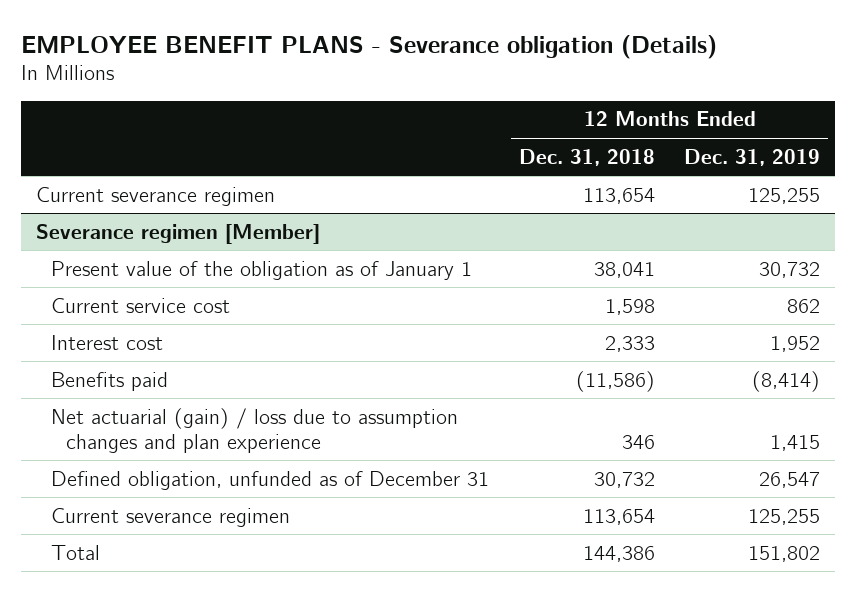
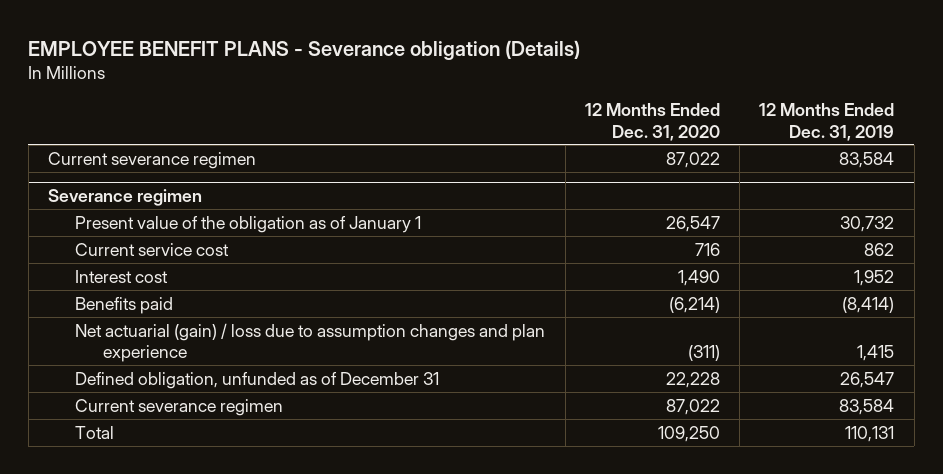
- | 12 Months Ended Dec. 31, 2018 | 12 Months Ended Dec. 31, 2019
+ | 12 Months Ended Dec. 31, 2020 | 12 Months Ended Dec. 31, 2019
- Current severance regimen | 113,654 | 125,255
- Severance regimen [Member]
+ Current severance regimen | 87,022 | 83,584
+ Severance regimen
- Current severance regimen | 113,654 | 125,255
- Total | 144,386 | 151,802
+ Current severance regimen | 87,022 | 83,584
+ Total | 109,250 | 110,131

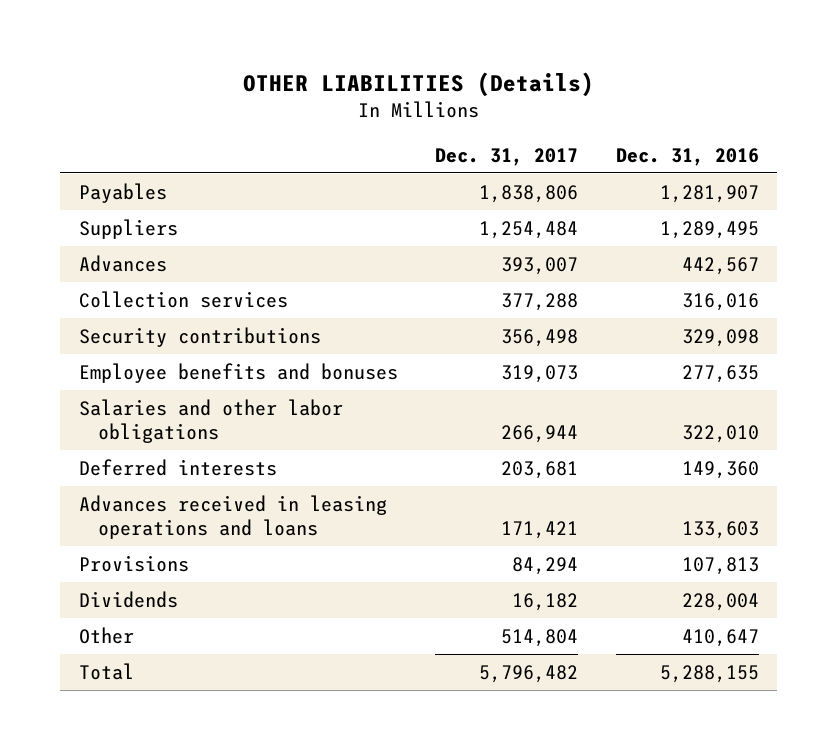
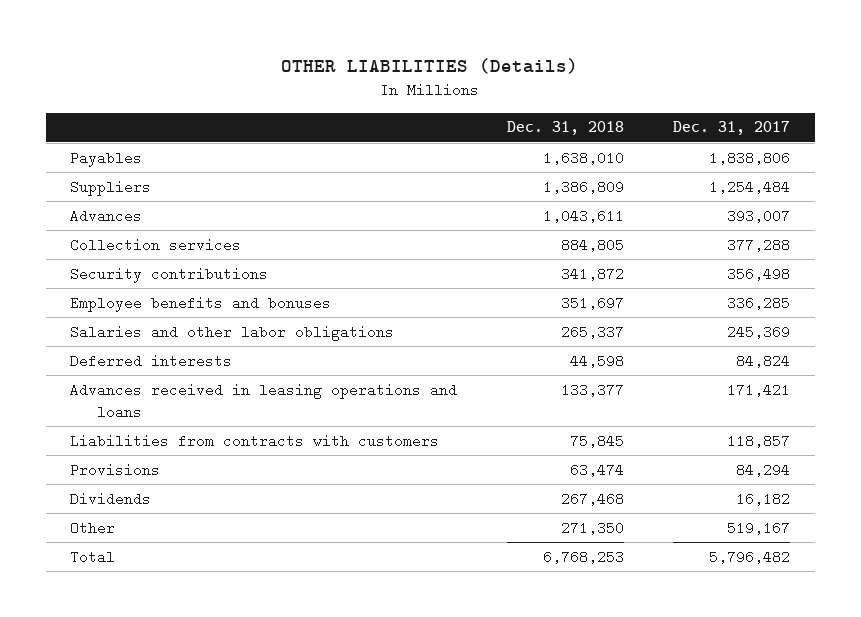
- | Dec. 31, 2017 | Dec. 31, 2016
+ | Dec. 31, 2018 | Dec. 31, 2017
- Employee benefits and bonuses | 319,073 | 277,635
- Salaries and other labor obligations | 266,944 | 322,010
- Deferred interests | 203,681 | 149,360
+ Employee benefits and bonuses | 351,697 | 336,285
+ Salaries and other labor obligations | 265,337 | 245,369
+ Deferred interests | 44,598 | 84,824
+ Liabilities from contracts with customers | 75,845 | 118,857
- Other | 514,804 | 410,647
+ Other | 271,350 | 519,167

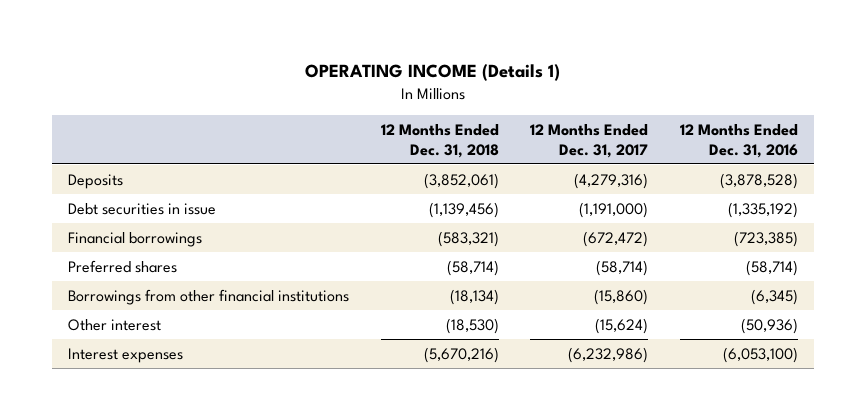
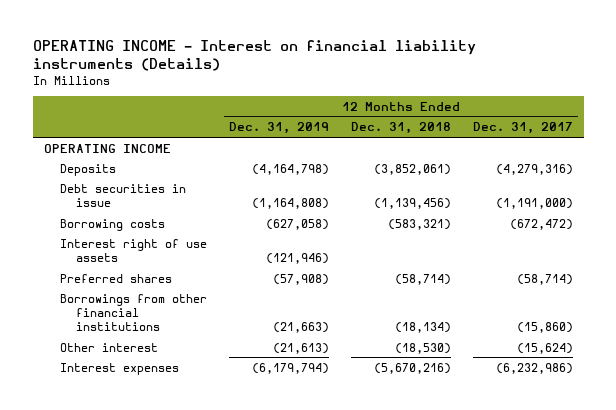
- OPERATING INCOME (Details 1)
+ OPERATING INCOME - Interest on financial liability instruments (Details)
- | 12 Months Ended Dec. 31, 2018 | 12 Months Ended Dec. 31, 2017 | 12 Months Ended Dec. 31, 2016
+ | 12 Months Ended Dec. 31, 2019 | 12 Months Ended Dec. 31, 2018 | 12 Months Ended Dec. 31, 2017
+ OPERATING INCOME
- Financial borrowings | (583,321) | (672,472) | (723,385)
+ Borrowing costs | (627,058) | (583,321) | (672,472)
+ Interest right of use assets | (121,946) | |

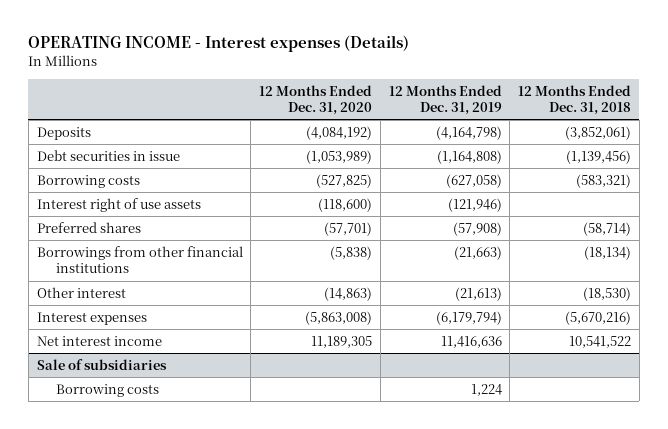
- OPERATING INCOME - Interest on financial liability instruments (Details)
+ OPERATING INCOME - Interest expenses (Details)
- | 12 Months Ended Dec. 31, 2019 | 12 Months Ended Dec. 31, 2018 | 12 Months Ended Dec. 31, 2017
+ | 12 Months Ended Dec. 31, 2020 | 12 Months Ended Dec. 31, 2019 | 12 Months Ended Dec. 31, 2018
- OPERATING INCOME
+ Net interest income | 11,189,305 | 11,416,636 | 10,541,522
+ Sale of subsidiaries
+ Borrowing costs | | 1,224 |

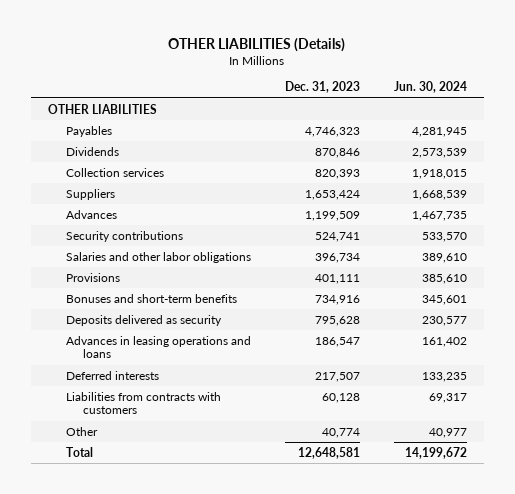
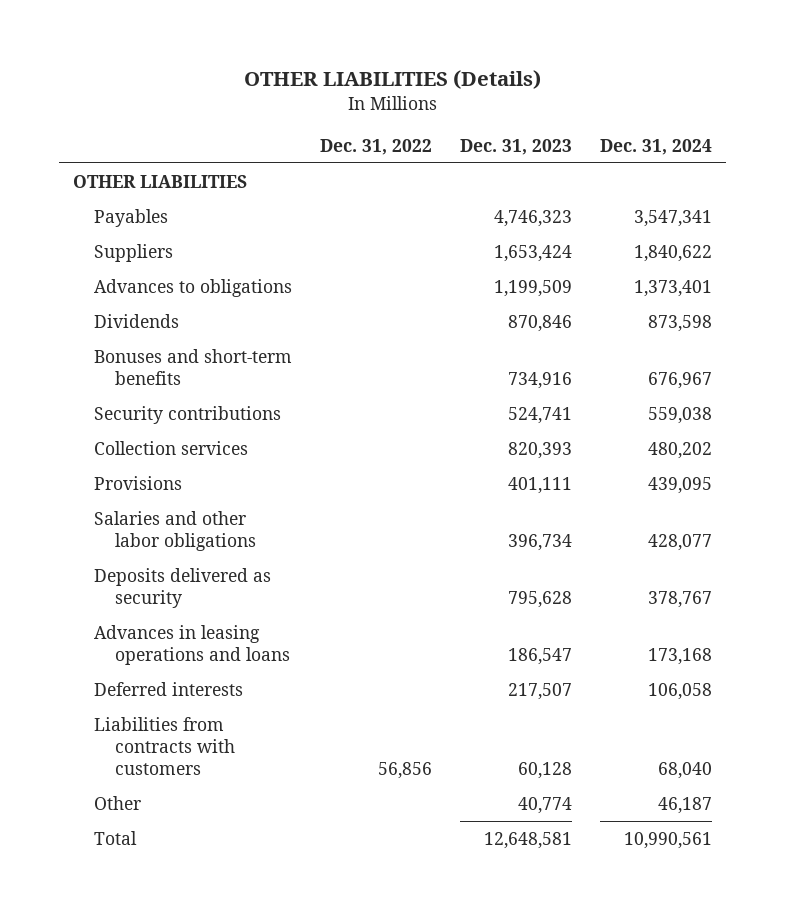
- | Dec. 31, 2023 | Jun. 30, 2024
+ | Dec. 31, 2022 | Dec. 31, 2023 | Dec. 31, 2024
- Advances | 1,199,509 | 1,467,735
+ Advances to obligations | | 1,199,509 | 1,373,401
moved down: Dividends | | 870,846 | 873,598
moved up: Bonuses and short-term benefits | | 734,916 | 676,967
moved down: Collection services | | 820,393 | 480,202
moved down: Salaries and other labor obligations | | 396,734 | 428,077

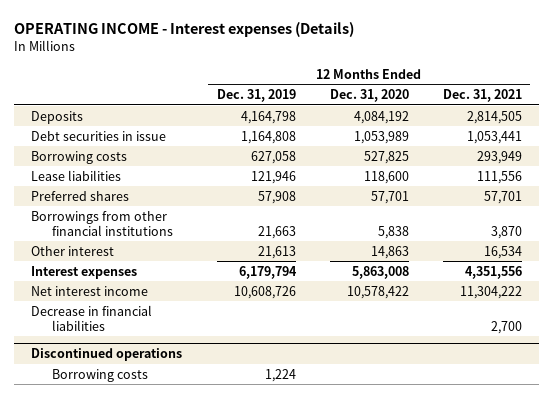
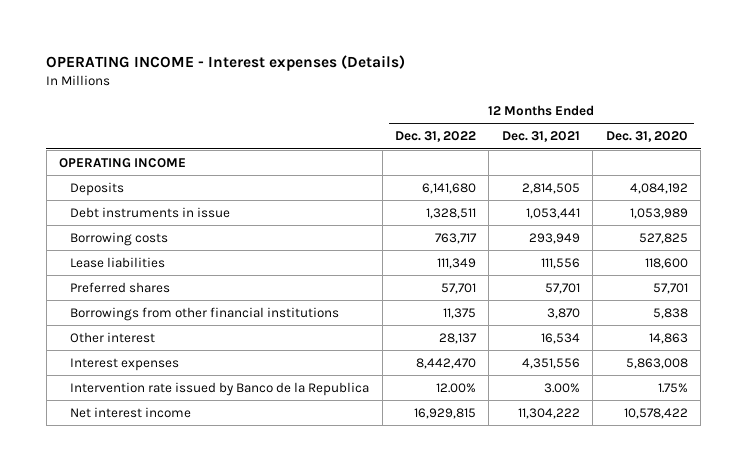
- | 12 Months Ended Dec. 31, 2019 | 12 Months Ended Dec. 31, 2020 | 12 Months Ended Dec. 31, 2021
+ | 12 Months Ended Dec. 31, 2022 | 12 Months Ended Dec. 31, 2021 | 12 Months Ended Dec. 31, 2020
+ OPERATING INCOME
- Debt securities in issue | 1,164,808 | 1,053,989 | 1,053,441
+ Debt instruments in issue | 1,328,511 | 1,053,441 | 1,053,989
+ Intervention rate issued by Banco de la Republica | 12.00% | 3.00% | 1.75%
- Decrease in financial liabilities | | | 2,700
- Discontinued operations
- Borrowing costs | 1,224 | |

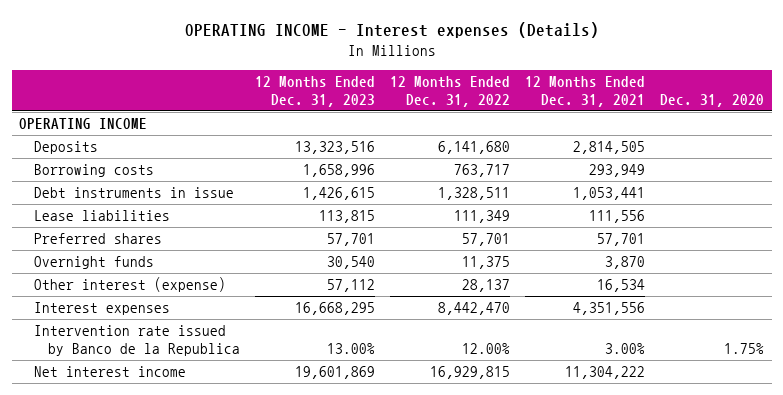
- | 12 Months Ended Dec. 31, 2022 | 12 Months Ended Dec. 31, 2021 | 12 Months Ended Dec. 31, 2020
+ | 12 Months Ended Dec. 31, 2023 | 12 Months Ended Dec. 31, 2022 | 12 Months Ended Dec. 31, 2021 | Dec. 31, 2020
moved down: Debt instruments in issue | 1,426,615 | 1,328,511 | 1,053,441 |
- Borrowings from other financial institutions | 11,375 | 3,870 | 5,838
- Other interest | 28,137 | 16,534 | 14,863
+ Overnight funds | 30,540 | 11,375 | 3,870 |
+ Other interest (expense) | 57,112 | 28,137 | 16,534 |

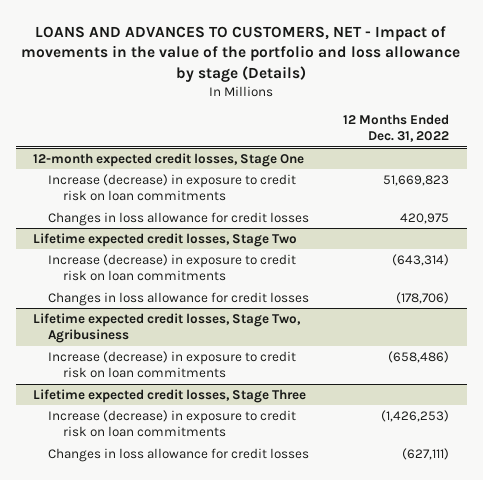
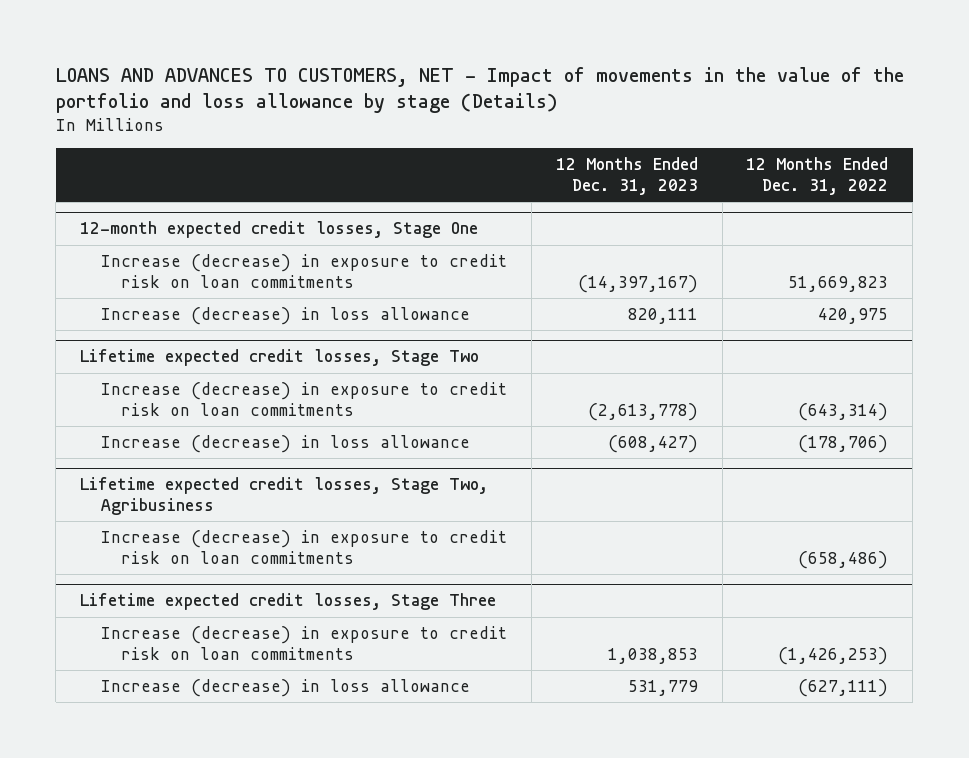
- | 12 Months Ended Dec. 31, 2022
+ | 12 Months Ended Dec. 31, 2023 | 12 Months Ended Dec. 31, 2022
@ 12-month expected credit losses, Stage One
- Changes in loss allowance for credit losses | 420,975
+ Increase (decrease) in loss allowance | 820,111 | 420,975
@ Lifetime expected credit losses, Stage Two
- Changes in loss allowance for credit losses | (178,706)
+ Increase (decrease) in loss allowance | (608,427) | (178,706)
@ Lifetime expected credit losses, Stage Three
- Changes in loss allowance for credit losses | (627,111)
+ Increase (decrease) in loss allowance | 531,779 | (627,111)

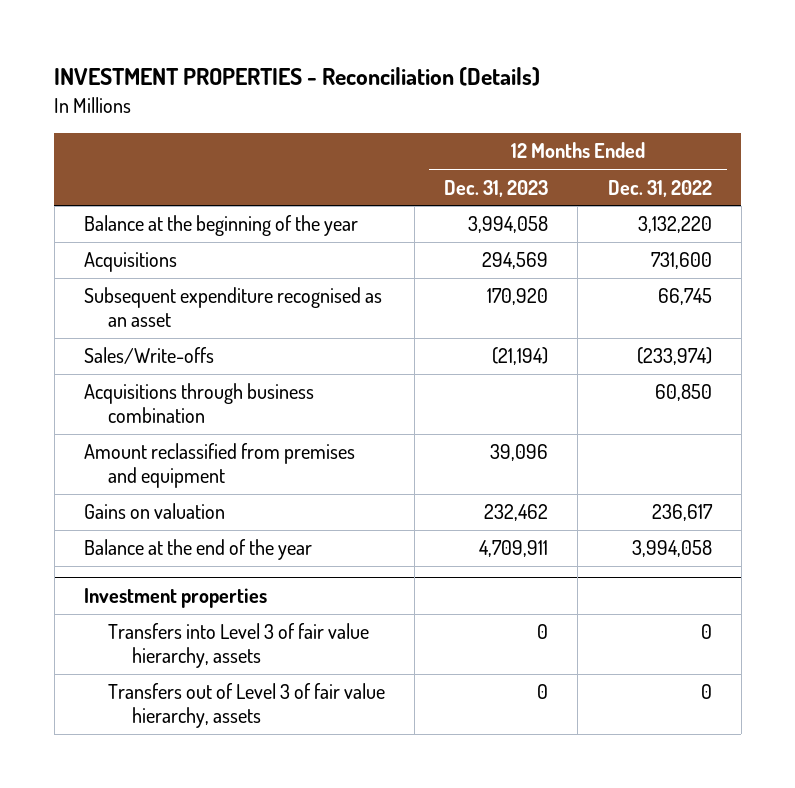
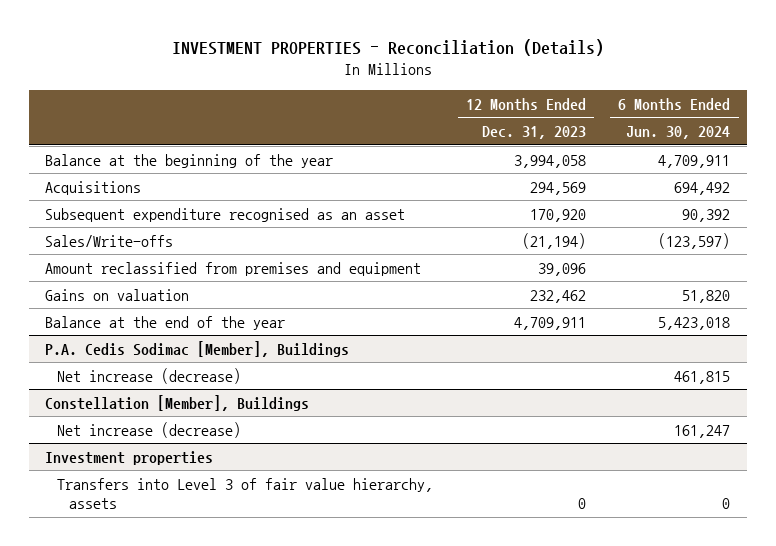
- | 12 Months Ended Dec. 31, 2023 | 12 Months Ended Dec. 31, 2022
+ | 12 Months Ended Dec. 31, 2023 | 6 Months Ended Jun. 30, 2024
- Acquisitions through business combination | | 60,850
+ P.A. Cedis Sodimac [Member], Buildings
+ Net increase (decrease) | | 461,815
+ Constellation [Member], Buildings
+ Net increase (decrease) | | 161,247
@ Investment properties
- Transfers out of Level 3 of fair value hierarchy, assets | 0 | 0

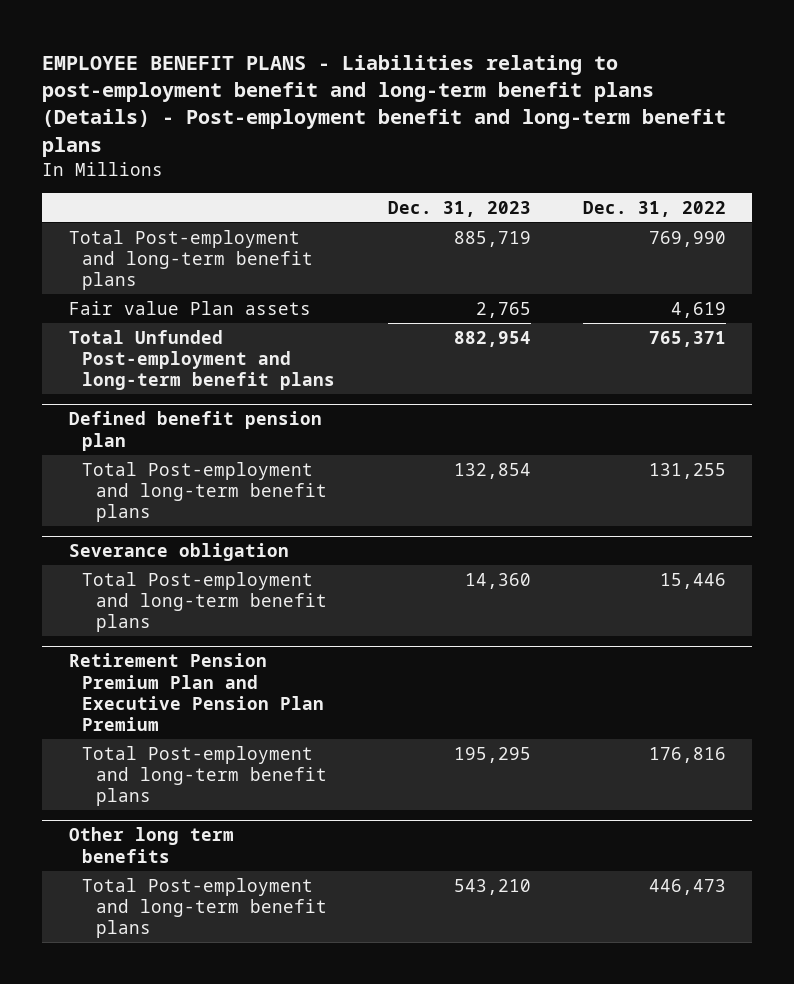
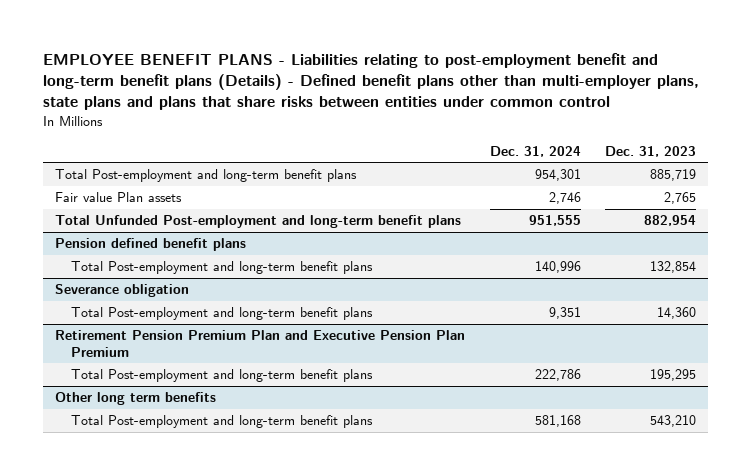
- EMPLOYEE BENEFIT PLANS - Liabilities relating to post-employment benefit and long-term benefit plans (Details) - Post-employment benefit and long-term benefit plans
+ EMPLOYEE BENEFIT PLANS - Liabilities relating to post-employment benefit and long-term benefit plans (Details) - Defined benefit plans other than multi-employer plans, state plans and plans that share risks between entities under common control
- | Dec. 31, 2023 | Dec. 31, 2022
+ | Dec. 31, 2024 | Dec. 31, 2023
- Defined benefit pension plan
+ Pension defined benefit plans

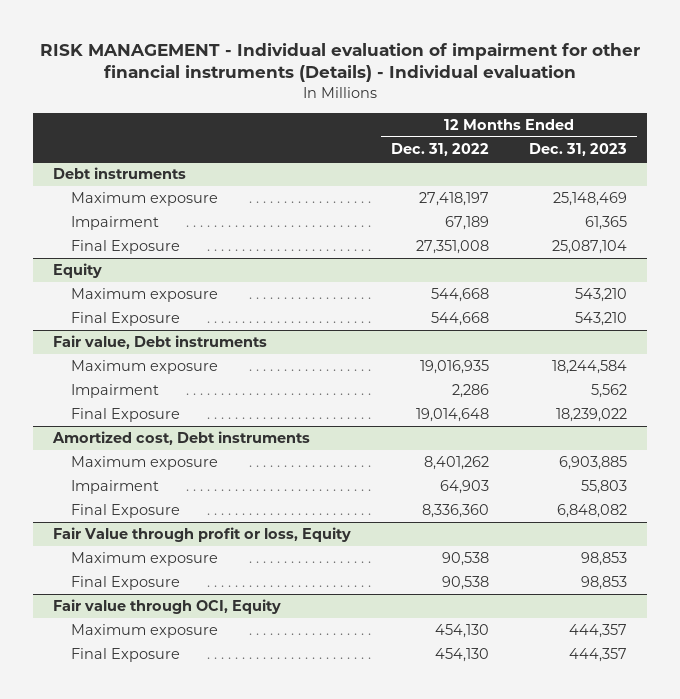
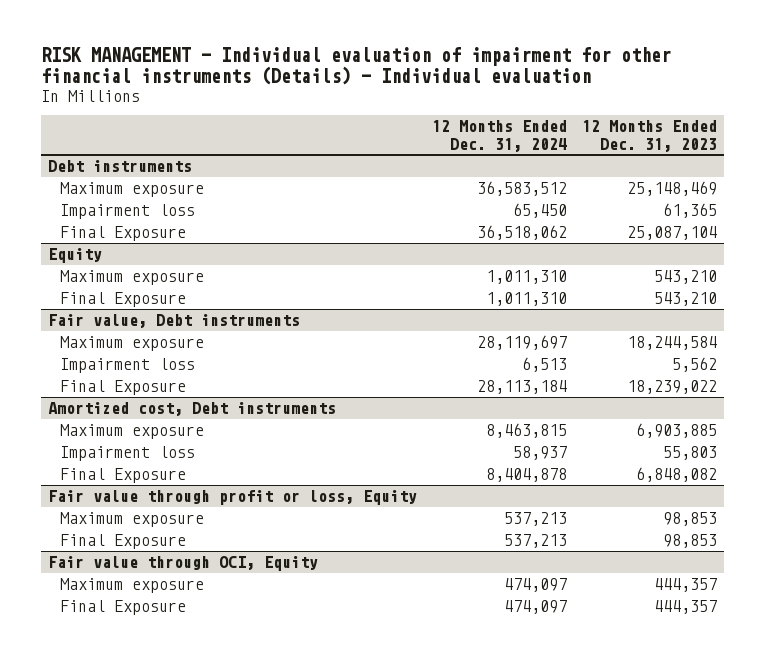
- | 12 Months Ended Dec. 31, 2022 | 12 Months Ended Dec. 31, 2023
+ | 12 Months Ended Dec. 31, 2024 | 12 Months Ended Dec. 31, 2023
@ Debt instruments
- Impairment | 67,189 | 61,365
+ Impairment loss | 65,450 | 61,365
@ Fair value, Debt instruments
- Impairment | 2,286 | 5,562
+ Impairment loss | 6,513 | 5,562
@ Amortized cost, Debt instruments
- Impairment | 64,903 | 55,803
+ Impairment loss | 58,937 | 55,803
- Fair Value through profit or loss, Equity
+ Fair value through profit or loss, Equity

